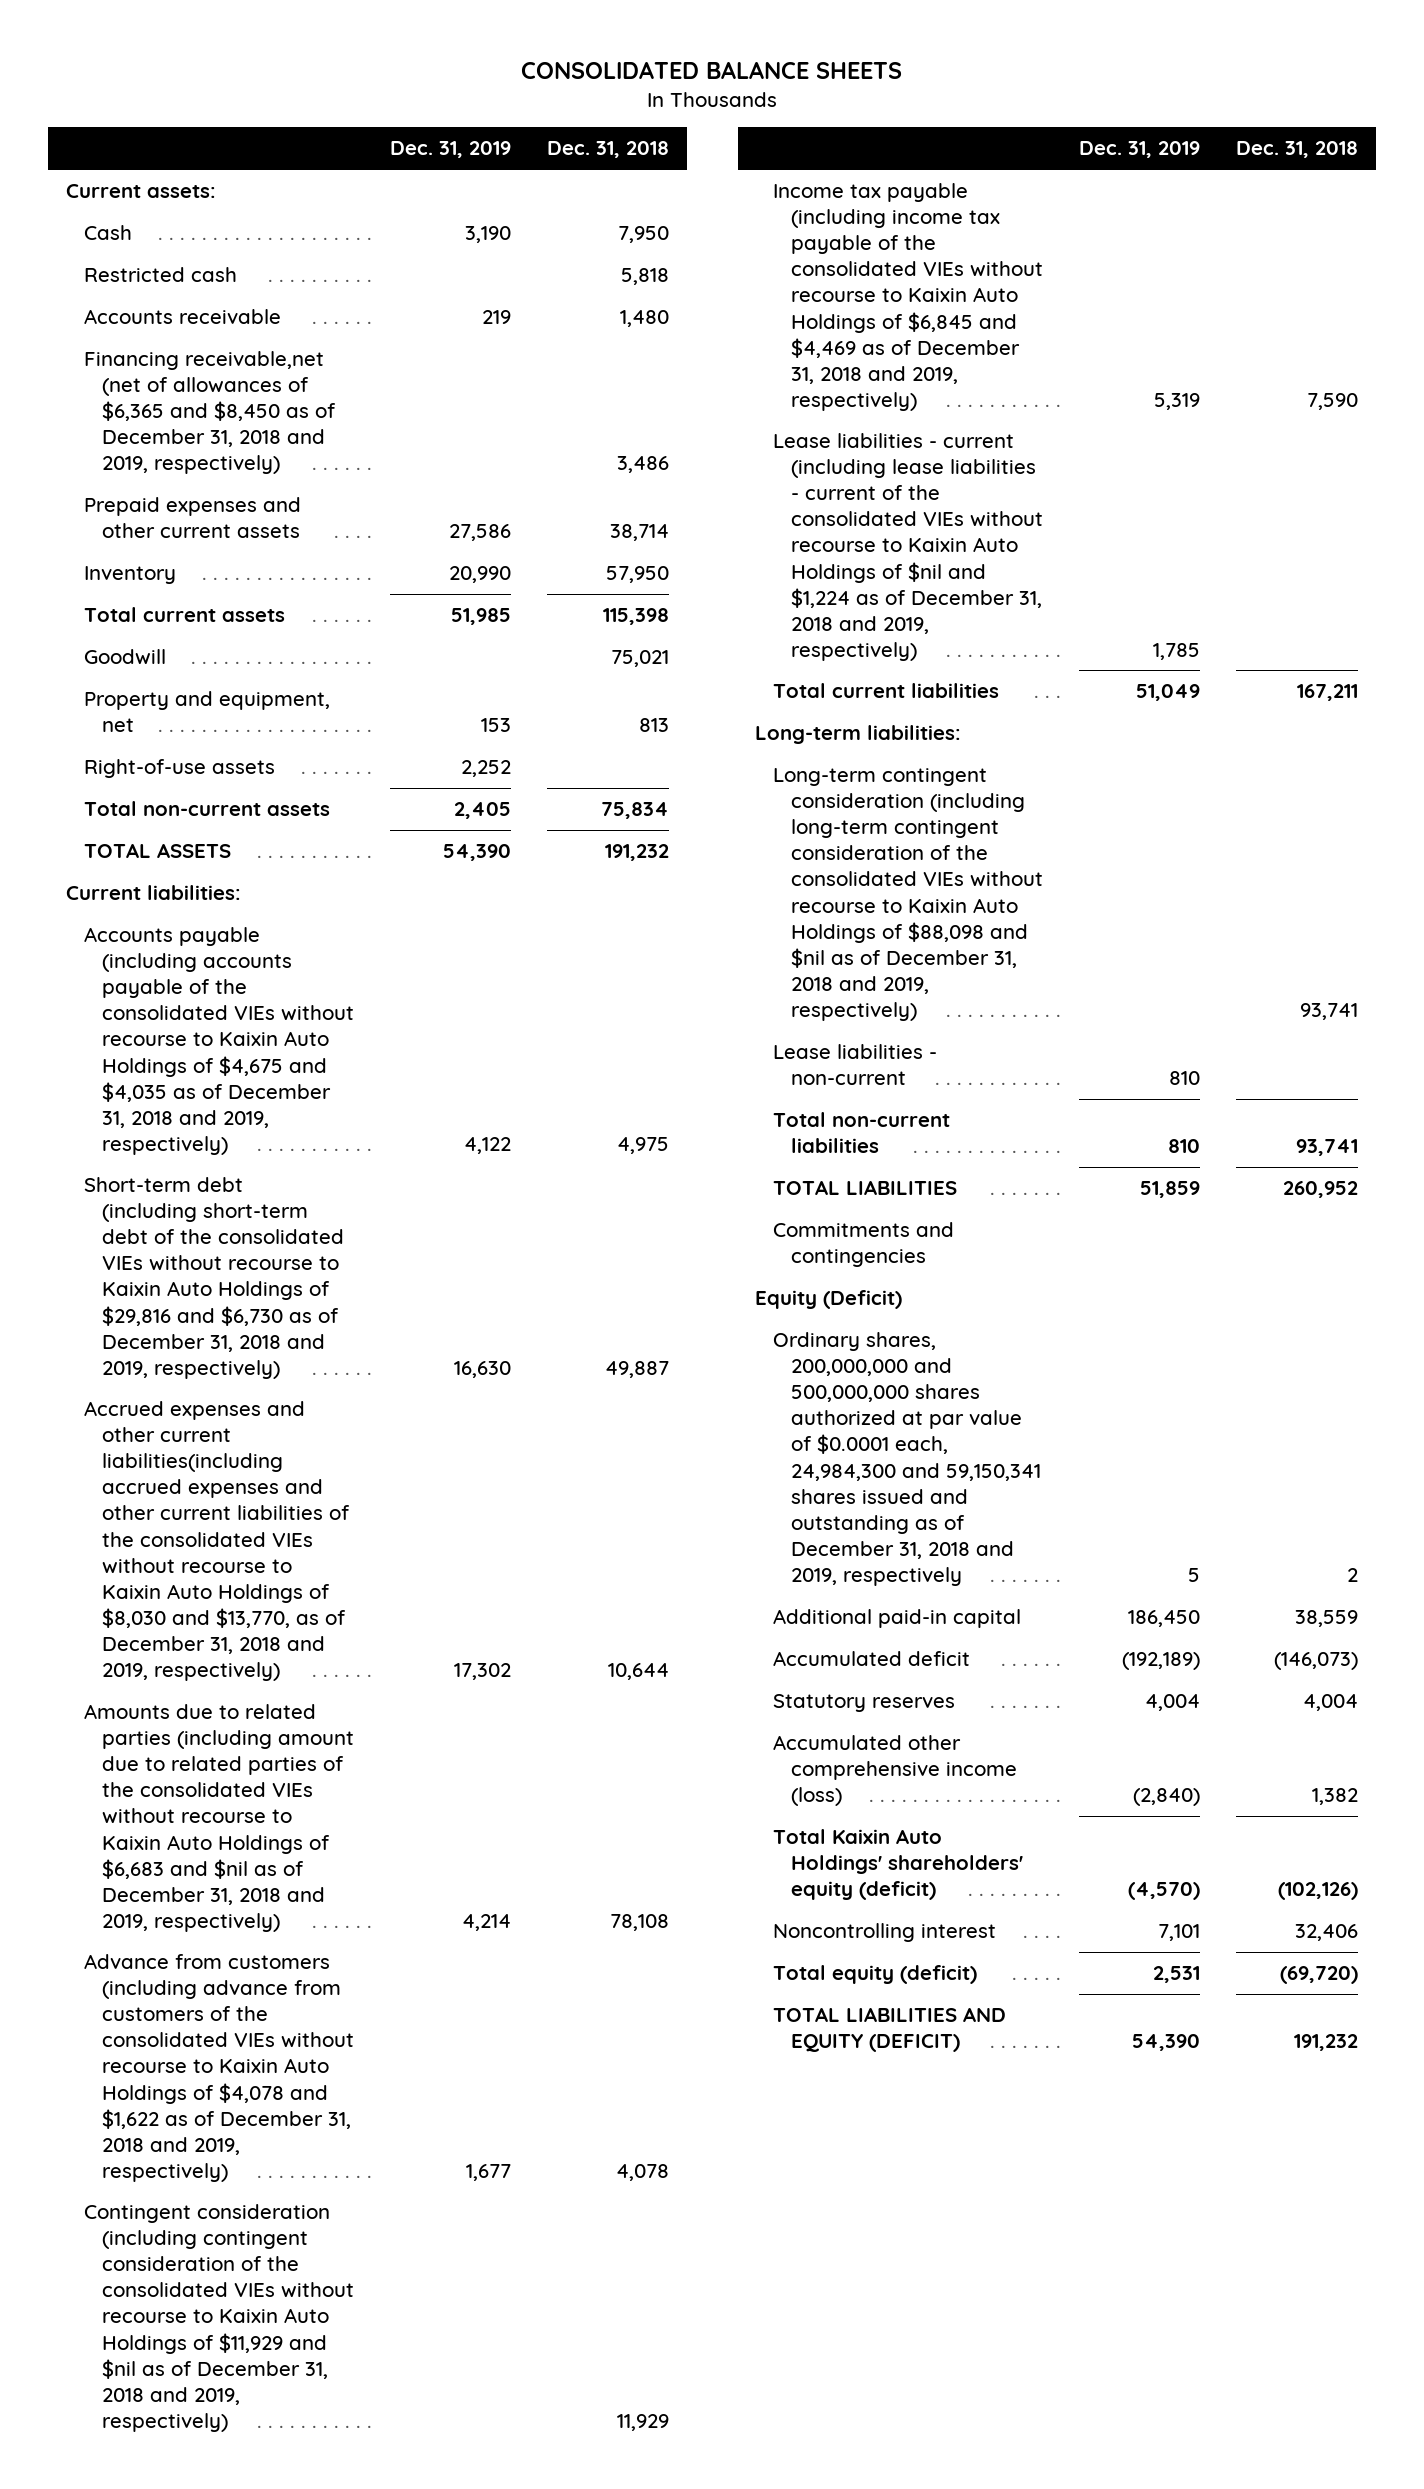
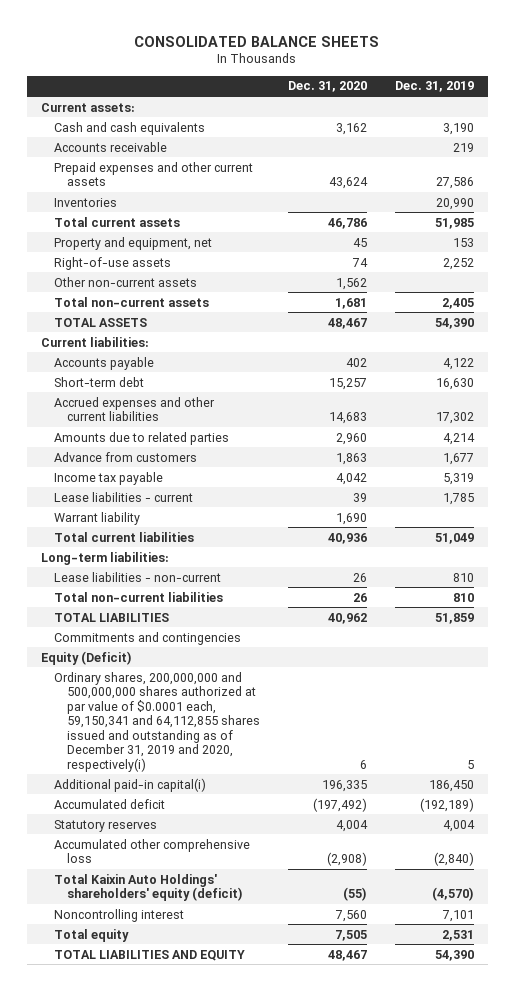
- | Dec. 31, 2019 | Dec. 31, 2018
+ | Dec. 31, 2020 | Dec. 31, 2019
- Cash | 3,190 | 7,950
- Restricted cash | | 5,818
+ Cash and cash equivalents | 3,162 | 3,190
- Financing receivable,net (net of allowances of $6,365 and $8,450 as of December 31, 2018 and 2019, respectively) | | 3,486
- Inventory | 20,990 | 57,950
+ Inventories | | 20,990
- Goodwill | | 75,021
+ Other non-current assets | 1,562 |
- Accounts payable (including accounts payable of the consolidated VIEs without recourse to Kaixin Auto Holdings of $4,675 and $4,035 as of December 31, 2018 and 2019, respectively) | 4,122 | 4,975
- Short-term debt (including short-term debt of the consolidated VIEs without recourse to Kaixin Auto Holdings of $29,816 and $6,730 as of December 31, 2018 and 2019, respectively) | 16,630 | 49,887
- Accrued expenses and other current liabilities(including accrued expenses and other current liabilities of the consolidated VIEs without recourse to Kaixin Auto Holdings of $8,030 and $13,770, as of December 31, 2018 and 2019, respectively) | 17,302 | 10,644
- Amounts due to related parties (including amount due to related parties of the consolidated VIEs without recourse to Kaixin Auto Holdings of $6,683 and $nil as of December 31, 2018 and 2019, respectively) | 4,214 | 78,108
- Advance from customers (including advance from customers of the consolidated VIEs without recourse to Kaixin Auto Holdings of $4,078 and $1,622 as of December 31, 2018 and 2019, respectively) | 1,677 | 4,078
- Contingent consideration (including contingent consideration of the consolidated VIEs without recourse to Kaixin Auto Holdings of $11,929 and $nil as of December 31, 2018 and 2019, respectively) | | 11,929
- Income tax payable (including income tax payable of the consolidated VIEs without recourse to Kaixin Auto Holdings of $6,845 and $4,469 as of December 31, 2018 and 2019, respectively) | 5,319 | 7,590
- Lease liabilities - current (including lease liabilities - current of the consolidated VIEs without recourse to Kaixin Auto Holdings of $nil and $1,224 as of December 31, 2018 and 2019, respectively) | 1,785 |
+ Accounts payable | 402 | 4,122
+ Short-term debt | 15,257 | 16,630
+ Accrued expenses and other current liabilities | 14,683 | 17,302
+ Amounts due to related parties | 2,960 | 4,214
+ Advance from customers | 1,863 | 1,677
+ Income tax payable | 4,042 | 5,319
+ Lease liabilities - current | 39 | 1,785
+ Warrant liability | 1,690 |
- Long-term contingent consideration (including long-term contingent consideration of the consolidated VIEs without recourse to Kaixin Auto Holdings of $88,098 and $nil as of December 31, 2018 and 2019, respectively) | | 93,741
- Ordinary shares, 200,000,000 and 500,000,000 shares authorized at par value of $0.0001 each, 24,984,300 and 59,150,341 shares issued and outstanding as of December 31, 2018 and 2019, respectively | 5 | 2
- Additional paid-in capital | 186,450 | 38,559
+ Ordinary shares, 200,000,000 and 500,000,000 shares authorized at par value of $0.0001 each, 59,150,341 and 64,112,855 shares issued and outstanding as of December 31, 2019 and 2020, respectively(i) | 6 | 5
+ Additional paid-in capital(i) | 196,335 | 186,450
- Accumulated other comprehensive income (loss) | (2,840) | 1,382
+ Accumulated other comprehensive loss | (2,908) | (2,840)
- Total equity (deficit) | 2,531 | (69,720)
- TOTAL LIABILITIES AND EQUITY (DEFICIT) | 54,390 | 191,232
+ Total equity | 7,505 | 2,531
+ TOTAL LIABILITIES AND EQUITY | 48,467 | 54,390

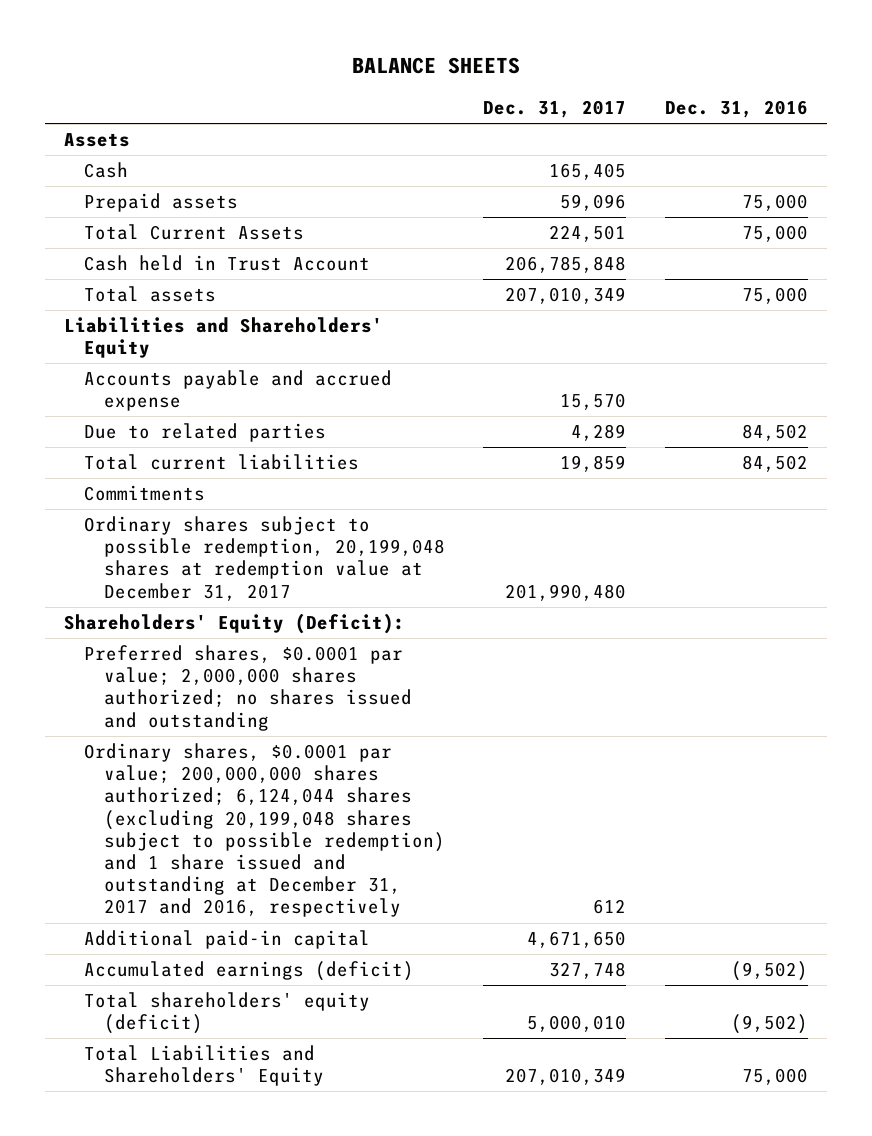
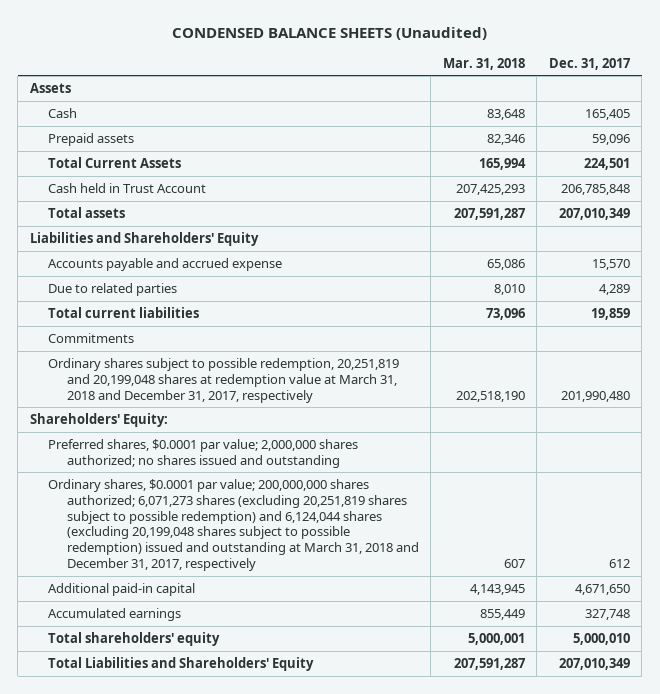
- BALANCE SHEETS
+ CONDENSED BALANCE SHEETS (Unaudited)
- | Dec. 31, 2017 | Dec. 31, 2016
+ | Mar. 31, 2018 | Dec. 31, 2017
- Ordinary shares subject to possible redemption, 20,199,048 shares at redemption value at December 31, 2017 | 201,990,480 |
- Shareholders' Equity (Deficit):
+ Ordinary shares subject to possible redemption, 20,251,819 and 20,199,048 shares at redemption value at March 31, 2018 and December 31, 2017, respectively | 202,518,190 | 201,990,480
+ Shareholders' Equity:
- Ordinary shares, $0.0001 par value; 200,000,000 shares authorized; 6,124,044 shares (excluding 20,199,048 shares subject to possible redemption) and 1 share issued and outstanding at December 31, 2017 and 2016, respectively | 612 |
+ Ordinary shares, $0.0001 par value; 200,000,000 shares authorized; 6,071,273 shares (excluding 20,251,819 shares subject to possible redemption) and 6,124,044 shares (excluding 20,199,048 shares subject to possible redemption) issued and outstanding at March 31, 2018 and December 31, 2017, respectively | 607 | 612
- Accumulated earnings (deficit) | 327,748 | (9,502)
- Total shareholders' equity (deficit) | 5,000,010 | (9,502)
+ Accumulated earnings | 855,449 | 327,748
+ Total shareholders' equity | 5,000,001 | 5,000,010

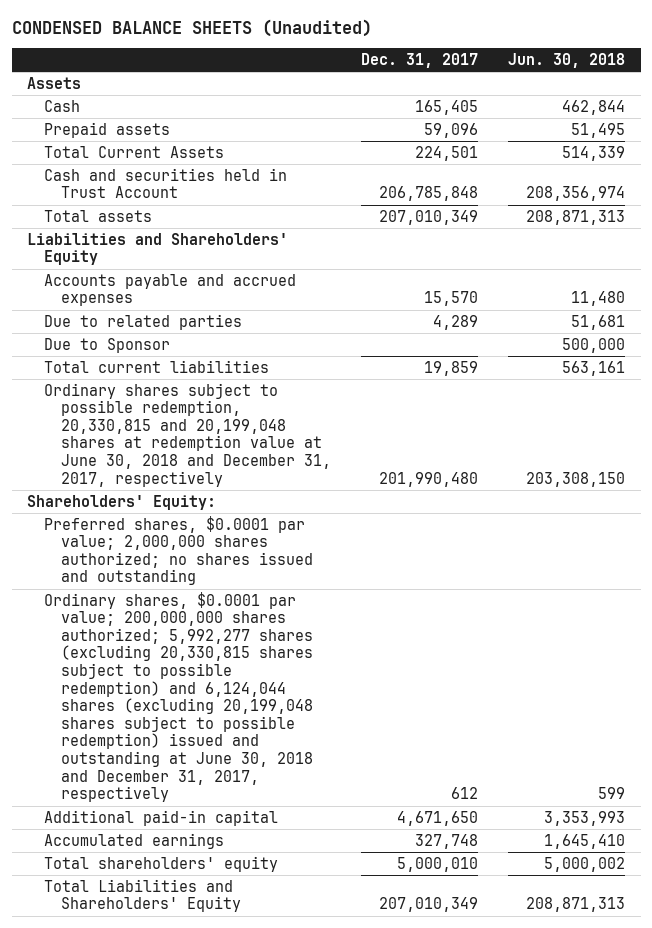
- | Mar. 31, 2018 | Dec. 31, 2017
+ | Dec. 31, 2017 | Jun. 30, 2018
- Cash held in Trust Account | 207,425,293 | 206,785,848
+ Cash and securities held in Trust Account | 206,785,848 | 208,356,974
- Accounts payable and accrued expense | 65,086 | 15,570
+ Accounts payable and accrued expenses | 15,570 | 11,480
+ Due to Sponsor | | 500,000
- Commitments
- Ordinary shares subject to possible redemption, 20,251,819 and 20,199,048 shares at redemption value at March 31, 2018 and December 31, 2017, respectively | 202,518,190 | 201,990,480
+ Ordinary shares subject to possible redemption, 20,330,815 and 20,199,048 shares at redemption value at June 30, 2018 and December 31, 2017, respectively | 201,990,480 | 203,308,150
- Ordinary shares, $0.0001 par value; 200,000,000 shares authorized; 6,071,273 shares (excluding 20,251,819 shares subject to possible redemption) and 6,124,044 shares (excluding 20,199,048 shares subject to possible redemption) issued and outstanding at March 31, 2018 and December 31, 2017, respectively | 607 | 612
+ Ordinary shares, $0.0001 par value; 200,000,000 shares authorized; 5,992,277 shares (excluding 20,330,815 shares subject to possible redemption) and 6,124,044 shares (excluding 20,199,048 shares subject to possible redemption) issued and outstanding at June 30, 2018 and December 31, 2017, respectively | 612 | 599

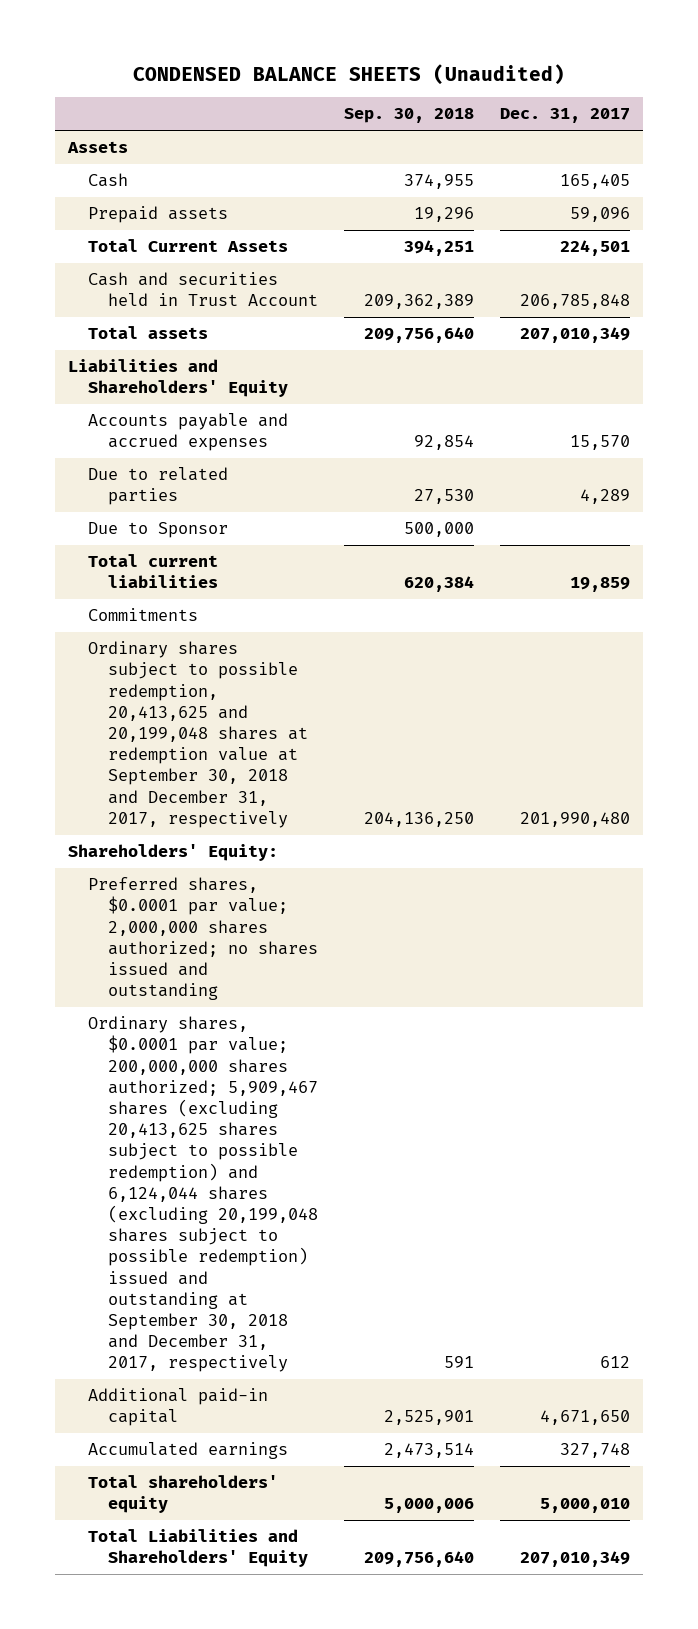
- | Dec. 31, 2017 | Jun. 30, 2018
+ | Sep. 30, 2018 | Dec. 31, 2017
- Ordinary shares subject to possible redemption, 20,330,815 and 20,199,048 shares at redemption value at June 30, 2018 and December 31, 2017, respectively | 201,990,480 | 203,308,150
+ Commitments
+ Ordinary shares subject to possible redemption, 20,413,625 and 20,199,048 shares at redemption value at September 30, 2018 and December 31, 2017, respectively | 204,136,250 | 201,990,480
- Ordinary shares, $0.0001 par value; 200,000,000 shares authorized; 5,992,277 shares (excluding 20,330,815 shares subject to possible redemption) and 6,124,044 shares (excluding 20,199,048 shares subject to possible redemption) issued and outstanding at June 30, 2018 and December 31, 2017, respectively | 612 | 599
+ Ordinary shares, $0.0001 par value; 200,000,000 shares authorized; 5,909,467 shares (excluding 20,413,625 shares subject to possible redemption) and 6,124,044 shares (excluding 20,199,048 shares subject to possible redemption) issued and outstanding at September 30, 2018 and December 31, 2017, respectively | 591 | 612

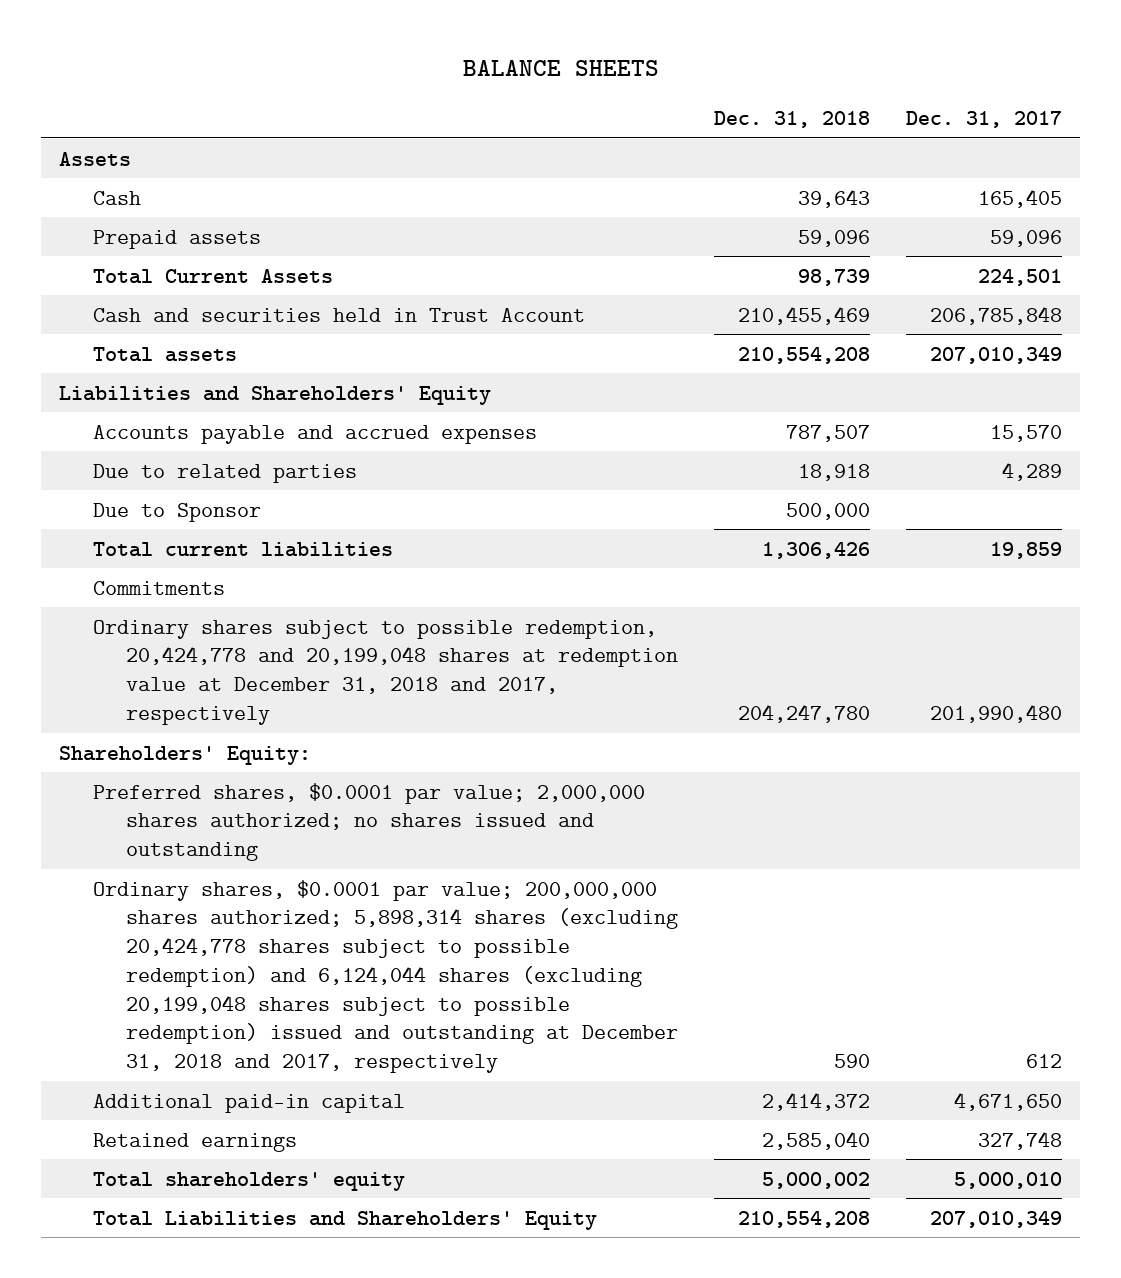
- CONDENSED BALANCE SHEETS (Unaudited)
+ BALANCE SHEETS
- | Sep. 30, 2018 | Dec. 31, 2017
+ | Dec. 31, 2018 | Dec. 31, 2017
- Ordinary shares subject to possible redemption, 20,413,625 and 20,199,048 shares at redemption value at September 30, 2018 and December 31, 2017, respectively | 204,136,250 | 201,990,480
+ Ordinary shares subject to possible redemption, 20,424,778 and 20,199,048 shares at redemption value at December 31, 2018 and 2017, respectively | 204,247,780 | 201,990,480
- Ordinary shares, $0.0001 par value; 200,000,000 shares authorized; 5,909,467 shares (excluding 20,413,625 shares subject to possible redemption) and 6,124,044 shares (excluding 20,199,048 shares subject to possible redemption) issued and outstanding at September 30, 2018 and December 31, 2017, respectively | 591 | 612
+ Ordinary shares, $0.0001 par value; 200,000,000 shares authorized; 5,898,314 shares (excluding 20,424,778 shares subject to possible redemption) and 6,124,044 shares (excluding 20,199,048 shares subject to possible redemption) issued and outstanding at December 31, 2018 and 2017, respectively | 590 | 612
- Accumulated earnings | 2,473,514 | 327,748
+ Retained earnings | 2,585,040 | 327,748

